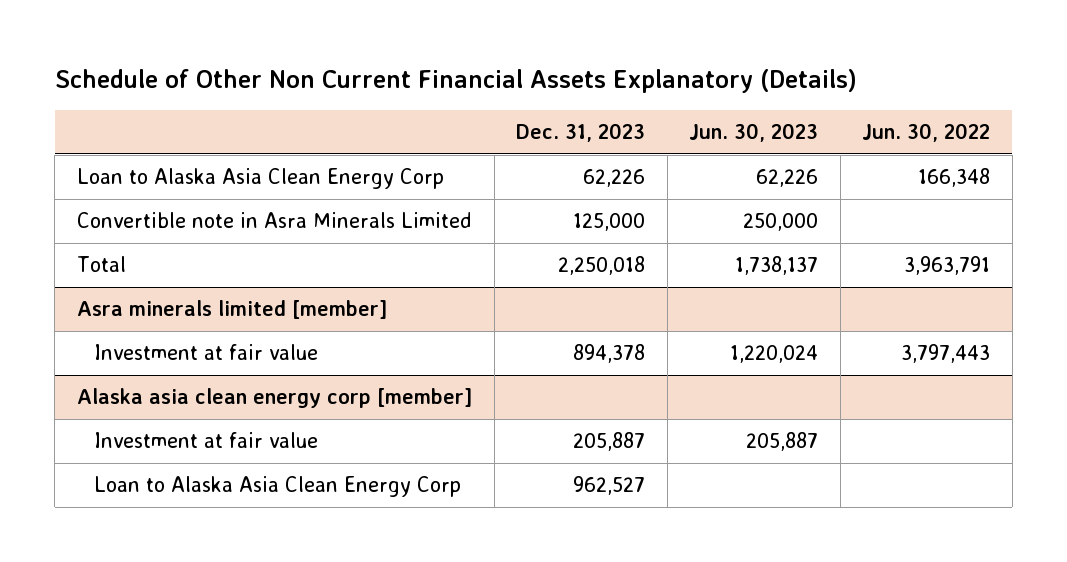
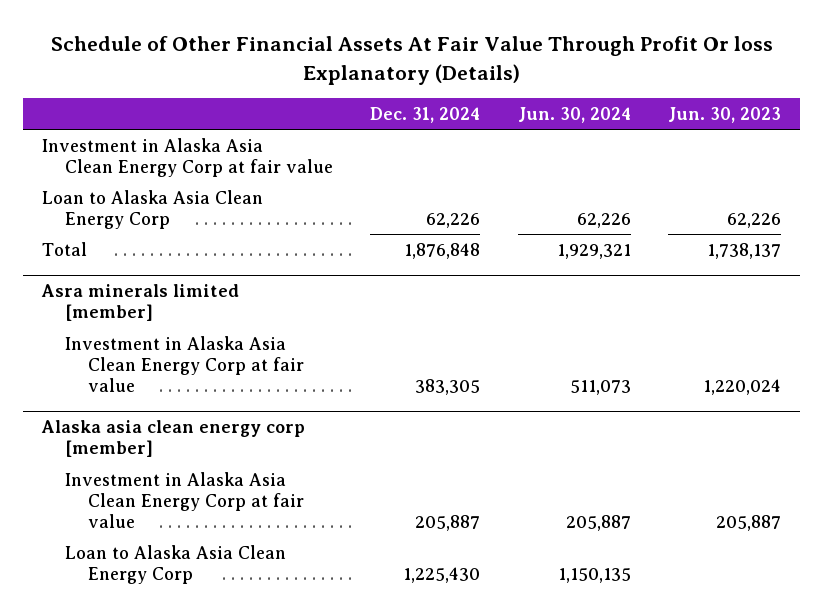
- Schedule of Other Non Current Financial Assets Explanatory (Details)
+ Schedule of Other Financial Assets At Fair Value Through Profit Or loss Explanatory (Details)
- | Dec. 31, 2023 | Jun. 30, 2023 | Jun. 30, 2022
+ | Dec. 31, 2024 | Jun. 30, 2024 | Jun. 30, 2023
+ Investment in Alaska Asia Clean Energy Corp at fair value
- Convertible note in Asra Minerals Limited | 125,000 | 250,000 |
@ Asra minerals limited [member]
- Investment at fair value | 894,378 | 1,220,024 | 3,797,443
+ Investment in Alaska Asia Clean Energy Corp at fair value | 383,305 | 511,073 | 1,220,024
@ Alaska asia clean energy corp [member]
- Investment at fair value | 205,887 | 205,887 |
+ Investment in Alaska Asia Clean Energy Corp at fair value | 205,887 | 205,887 | 205,887

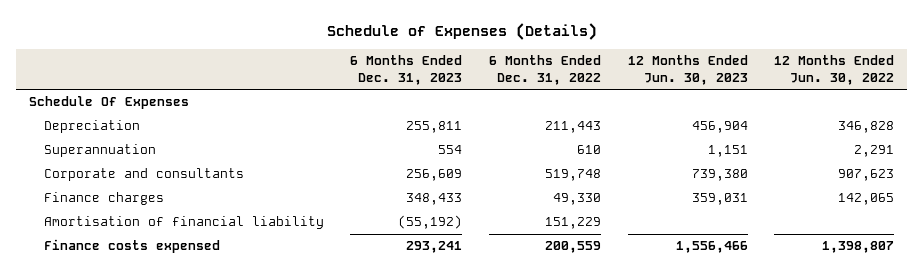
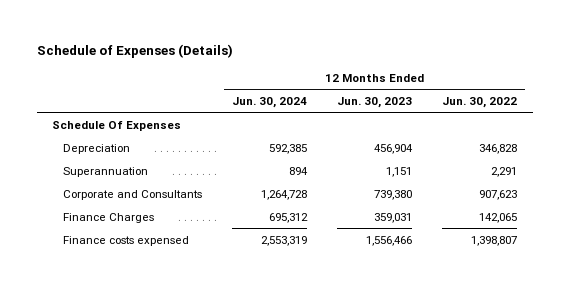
- | 6 Months Ended Dec. 31, 2023 | 6 Months Ended Dec. 31, 2022 | 12 Months Ended Jun. 30, 2023 | 12 Months Ended Jun. 30, 2022
+ | 12 Months Ended Jun. 30, 2024 | 12 Months Ended Jun. 30, 2023 | 12 Months Ended Jun. 30, 2022
- Corporate and consultants | 256,609 | 519,748 | 739,380 | 907,623
- Finance charges | 348,433 | 49,330 | 359,031 | 142,065
- Amortisation of financial liability | (55,192) | 151,229 | |
+ Corporate and Consultants | 1,264,728 | 739,380 | 907,623
+ Finance Charges | 695,312 | 359,031 | 142,065

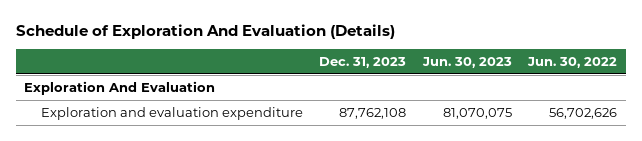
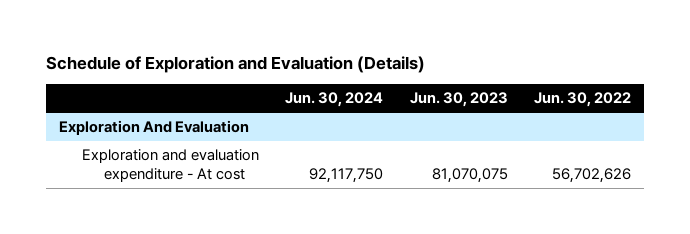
- Schedule of Exploration And Evaluation (Details)
+ Schedule of Exploration and Evaluation (Details)
- | Dec. 31, 2023 | Jun. 30, 2023 | Jun. 30, 2022
+ | Jun. 30, 2024 | Jun. 30, 2023 | Jun. 30, 2022
- Exploration and evaluation expenditure | 87,762,108 | 81,070,075 | 56,702,626
+ Exploration and evaluation expenditure - At cost | 92,117,750 | 81,070,075 | 56,702,626

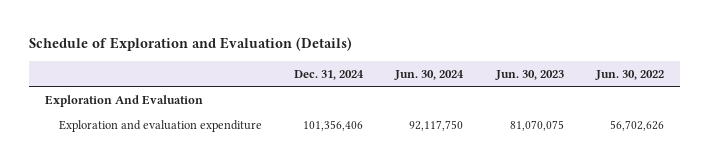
- | Jun. 30, 2024 | Jun. 30, 2023 | Jun. 30, 2022
+ | Dec. 31, 2024 | Jun. 30, 2024 | Jun. 30, 2023 | Jun. 30, 2022
- Exploration and evaluation expenditure - At cost | 92,117,750 | 81,070,075 | 56,702,626
+ Exploration and evaluation expenditure | 101,356,406 | 92,117,750 | 81,070,075 | 56,702,626

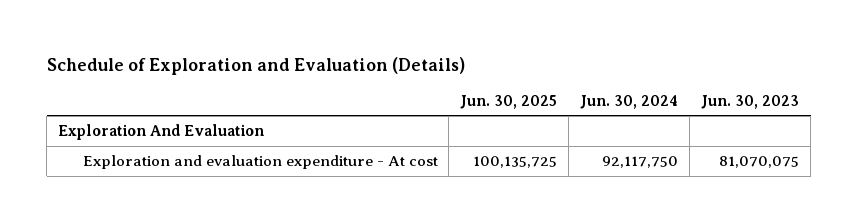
- | Dec. 31, 2024 | Jun. 30, 2024 | Jun. 30, 2023 | Jun. 30, 2022
+ | Jun. 30, 2025 | Jun. 30, 2024 | Jun. 30, 2023
- Exploration and evaluation expenditure | 101,356,406 | 92,117,750 | 81,070,075 | 56,702,626
+ Exploration and evaluation expenditure - At cost | 100,135,725 | 92,117,750 | 81,070,075

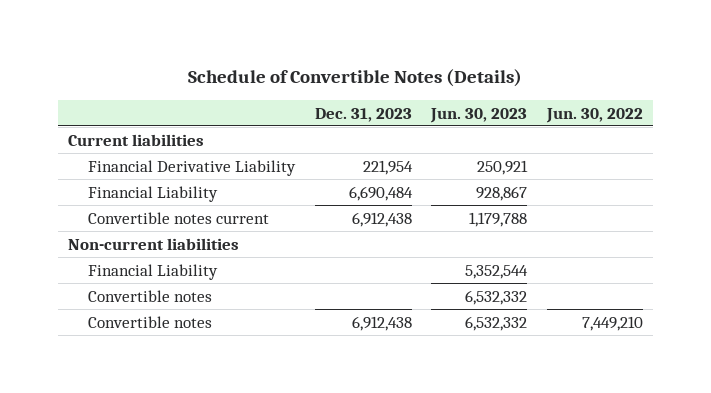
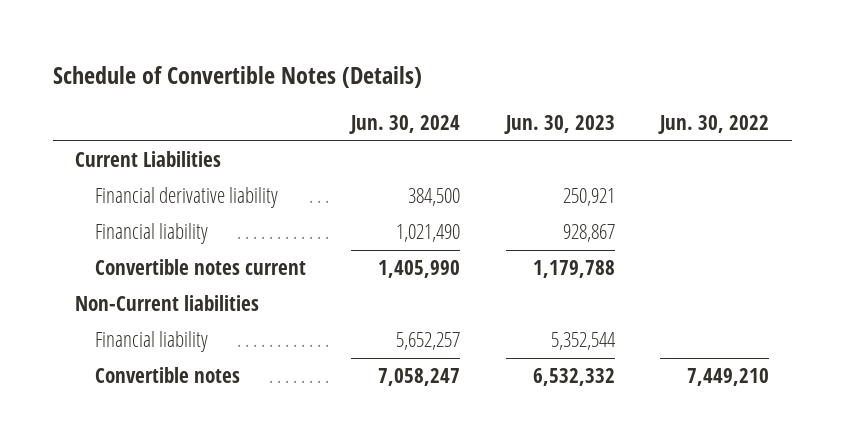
- | Dec. 31, 2023 | Jun. 30, 2023 | Jun. 30, 2022
+ | Jun. 30, 2024 | Jun. 30, 2023 | Jun. 30, 2022
- Current liabilities
- Financial Derivative Liability | 221,954 | 250,921 |
- Financial Liability | 6,690,484 | 928,867 |
+ Current Liabilities
+ Financial derivative liability | 384,500 | 250,921 |
+ Financial liability | 1,021,490 | 928,867 |
- Non-current liabilities
- Financial Liability | | 5,352,544 |
- Convertible notes | | 6,532,332 |
+ Non-Current liabilities
+ Financial liability | 5,652,257 | 5,352,544 |

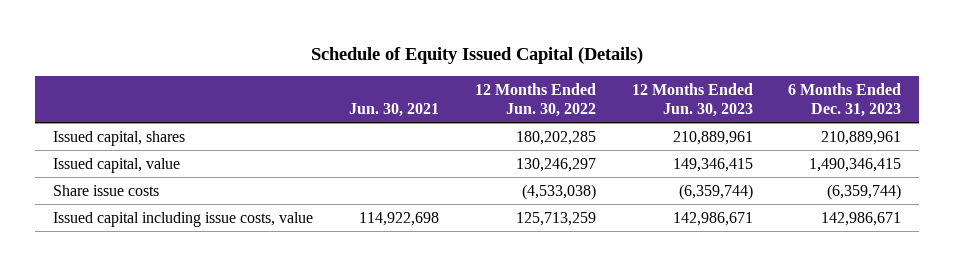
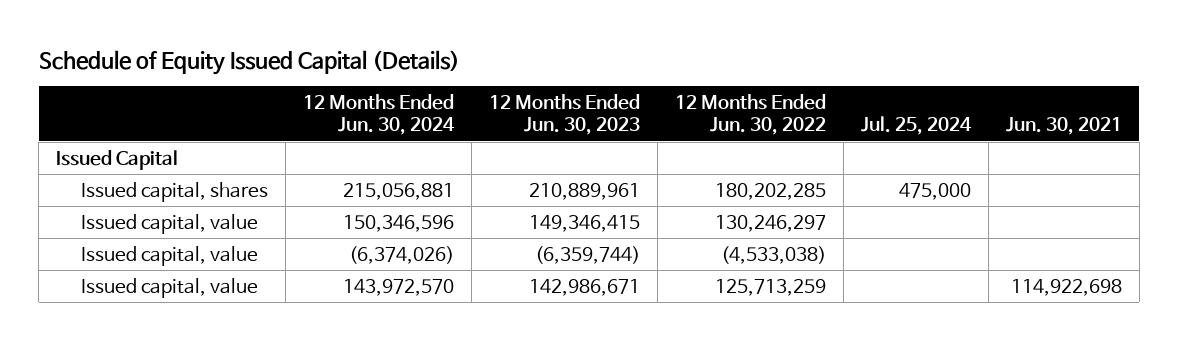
- | Jun. 30, 2021 | 12 Months Ended Jun. 30, 2022 | 12 Months Ended Jun. 30, 2023 | 6 Months Ended Dec. 31, 2023
+ | 12 Months Ended Jun. 30, 2024 | 12 Months Ended Jun. 30, 2023 | 12 Months Ended Jun. 30, 2022 | Jul. 25, 2024 | Jun. 30, 2021
+ Issued Capital
- Share issue costs | | (4,533,038) | (6,359,744) | (6,359,744)
- Issued capital including issue costs, value | 114,922,698 | 125,713,259 | 142,986,671 | 142,986,671
+ Issued capital, value | (6,374,026) | (6,359,744) | (4,533,038) | |
+ Issued capital, value | 143,972,570 | 142,986,671 | 125,713,259 | | 114,922,698

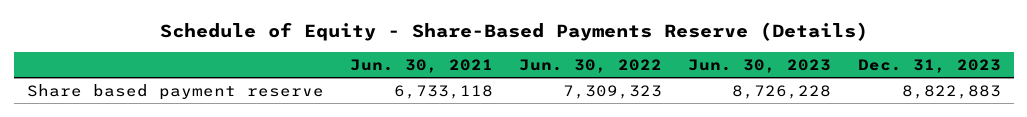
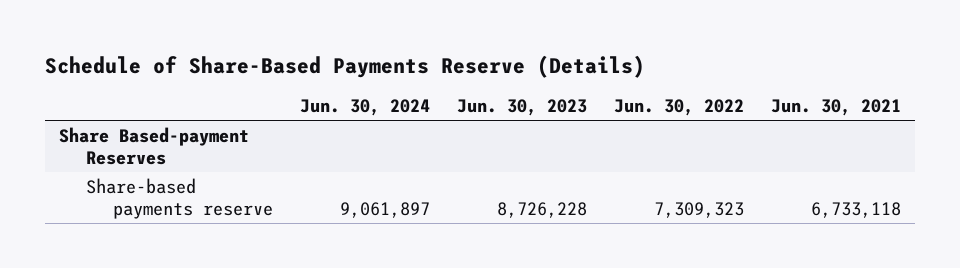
- Schedule of Equity - Share-Based Payments Reserve (Details)
+ Schedule of Share-Based Payments Reserve (Details)
- | Jun. 30, 2021 | Jun. 30, 2022 | Jun. 30, 2023 | Dec. 31, 2023
+ | Jun. 30, 2024 | Jun. 30, 2023 | Jun. 30, 2022 | Jun. 30, 2021
- Share based payment reserve | 6,733,118 | 7,309,323 | 8,726,228 | 8,822,883
+ Share Based-payment Reserves
+ Share-based payments reserve | 9,061,897 | 8,726,228 | 7,309,323 | 6,733,118

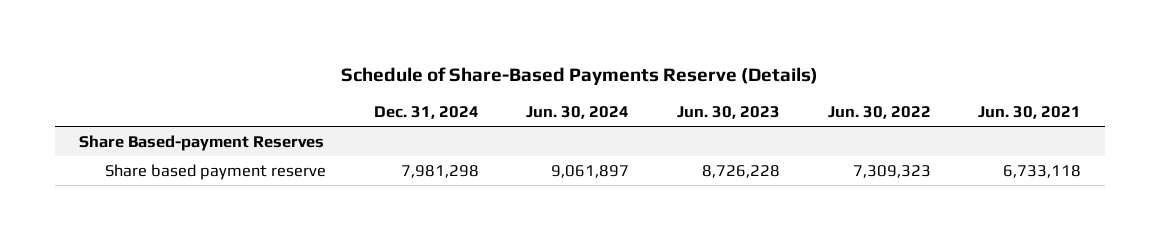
- | Jun. 30, 2024 | Jun. 30, 2023 | Jun. 30, 2022 | Jun. 30, 2021
+ | Dec. 31, 2024 | Jun. 30, 2024 | Jun. 30, 2023 | Jun. 30, 2022 | Jun. 30, 2021
- Share-based payments reserve | 9,061,897 | 8,726,228 | 7,309,323 | 6,733,118
+ Share based payment reserve | 7,981,298 | 9,061,897 | 8,726,228 | 7,309,323 | 6,733,118

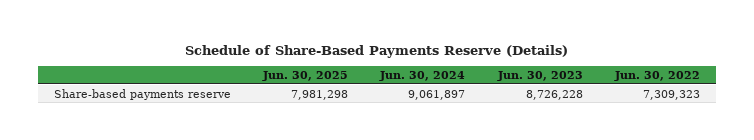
- | Dec. 31, 2024 | Jun. 30, 2024 | Jun. 30, 2023 | Jun. 30, 2022 | Jun. 30, 2021
+ | Jun. 30, 2025 | Jun. 30, 2024 | Jun. 30, 2023 | Jun. 30, 2022
- Share Based-payment Reserves
- Share based payment reserve | 7,981,298 | 9,061,897 | 8,726,228 | 7,309,323 | 6,733,118
+ Share-based payments reserve | 7,981,298 | 9,061,897 | 8,726,228 | 7,309,323

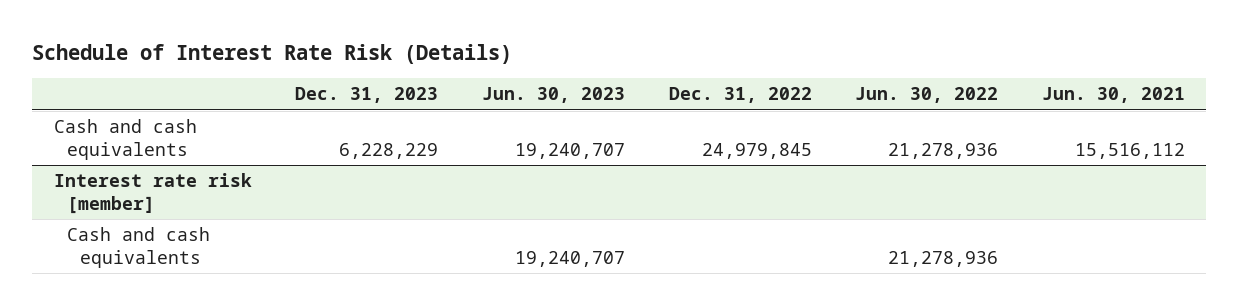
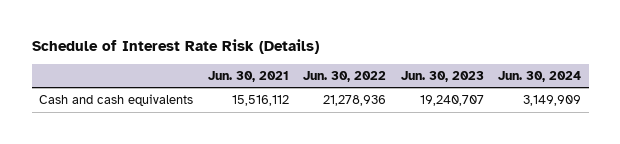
- | Dec. 31, 2023 | Jun. 30, 2023 | Dec. 31, 2022 | Jun. 30, 2022 | Jun. 30, 2021
+ | Jun. 30, 2021 | Jun. 30, 2022 | Jun. 30, 2023 | Jun. 30, 2024
- Interest rate risk [member]
- Cash and cash equivalents | | 19,240,707 | | 21,278,936 |

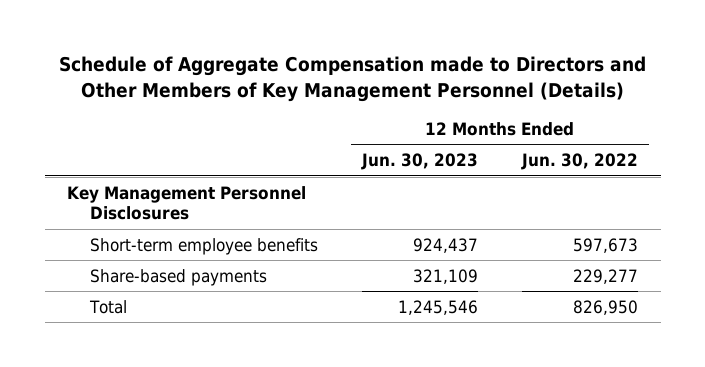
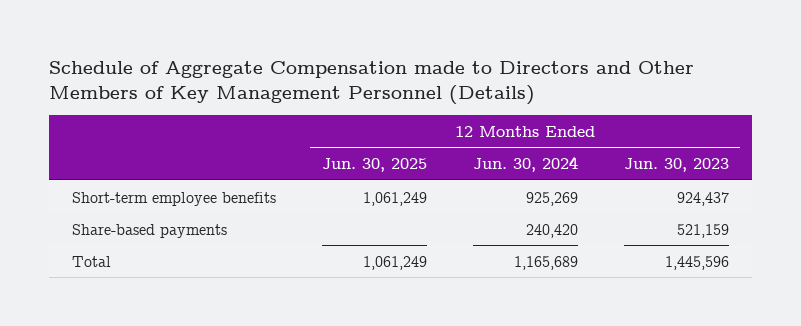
- | 12 Months Ended Jun. 30, 2023 | 12 Months Ended Jun. 30, 2022
+ | 12 Months Ended Jun. 30, 2025 | 12 Months Ended Jun. 30, 2024 | 12 Months Ended Jun. 30, 2023
- Key Management Personnel Disclosures
- Share-based payments | 321,109 | 229,277
- Total | 1,245,546 | 826,950
+ Share-based payments | | 240,420 | 521,159
+ Total | 1,061,249 | 1,165,689 | 1,445,596

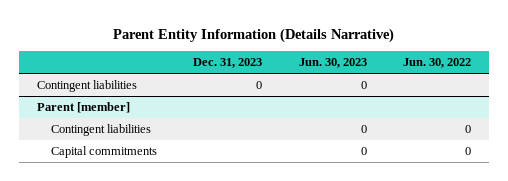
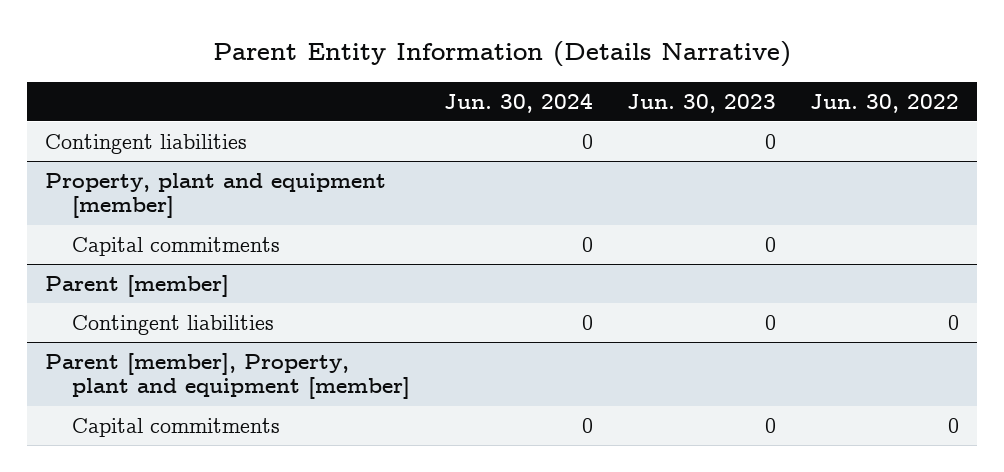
- | Dec. 31, 2023 | Jun. 30, 2023 | Jun. 30, 2022
+ | Jun. 30, 2024 | Jun. 30, 2023 | Jun. 30, 2022
+ Property, plant and equipment [member]
+ Capital commitments | 0 | 0 |
+ Parent [member], Property, plant and equipment [member]

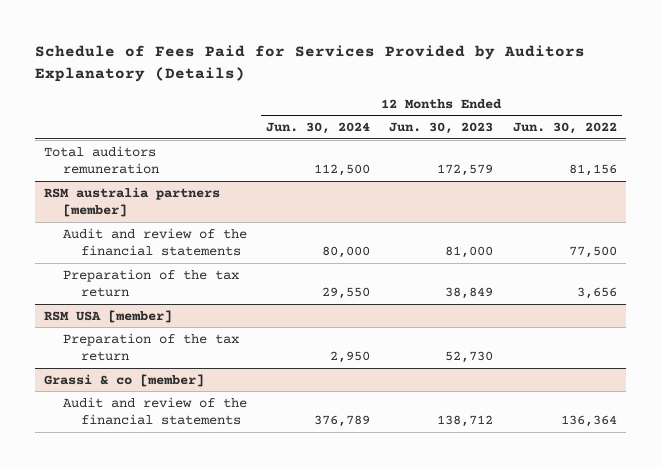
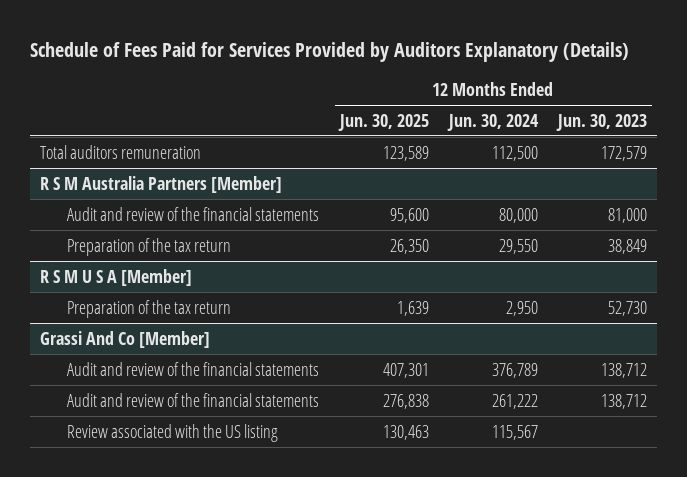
- | 12 Months Ended Jun. 30, 2024 | 12 Months Ended Jun. 30, 2023 | 12 Months Ended Jun. 30, 2022
+ | 12 Months Ended Jun. 30, 2025 | 12 Months Ended Jun. 30, 2024 | 12 Months Ended Jun. 30, 2023
- RSM australia partners [member]
+ R S M Australia Partners [Member]
- RSM USA [member]
+ R S M U S A [Member]
- Grassi & co [member]
+ Grassi And Co [Member]
+ Audit and review of the financial statements | 276,838 | 261,222 | 138,712
+ Review associated with the US listing | 130,463 | 115,567 |

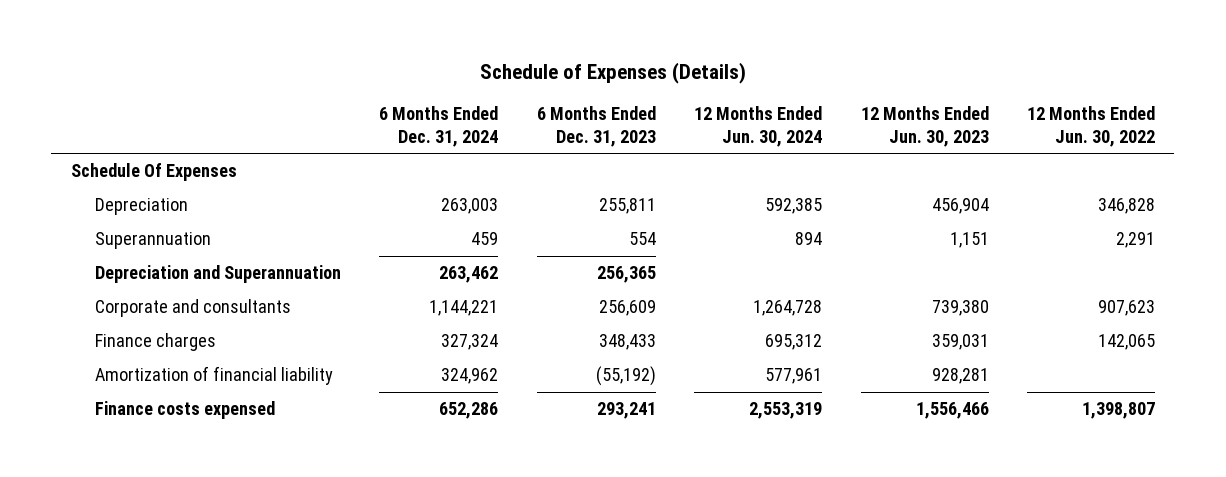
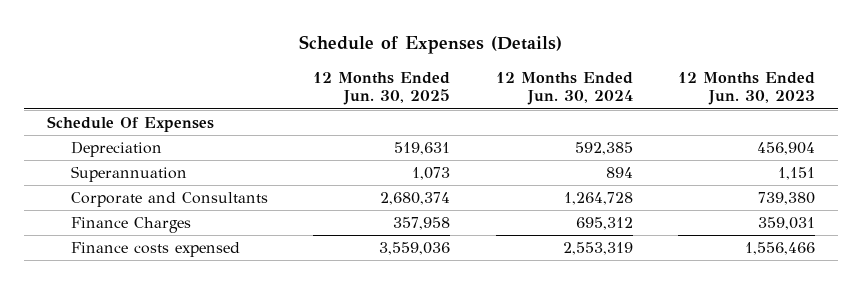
- | 6 Months Ended Dec. 31, 2024 | 6 Months Ended Dec. 31, 2023 | 12 Months Ended Jun. 30, 2024 | 12 Months Ended Jun. 30, 2023 | 12 Months Ended Jun. 30, 2022
+ | 12 Months Ended Jun. 30, 2025 | 12 Months Ended Jun. 30, 2024 | 12 Months Ended Jun. 30, 2023
- Depreciation and Superannuation | 263,462 | 256,365 | | |
- Corporate and consultants | 1,144,221 | 256,609 | 1,264,728 | 739,380 | 907,623
- Finance charges | 327,324 | 348,433 | 695,312 | 359,031 | 142,065
- Amortization of financial liability | 324,962 | (55,192) | 577,961 | 928,281 |
+ Corporate and Consultants | 2,680,374 | 1,264,728 | 739,380
+ Finance Charges | 357,958 | 695,312 | 359,031

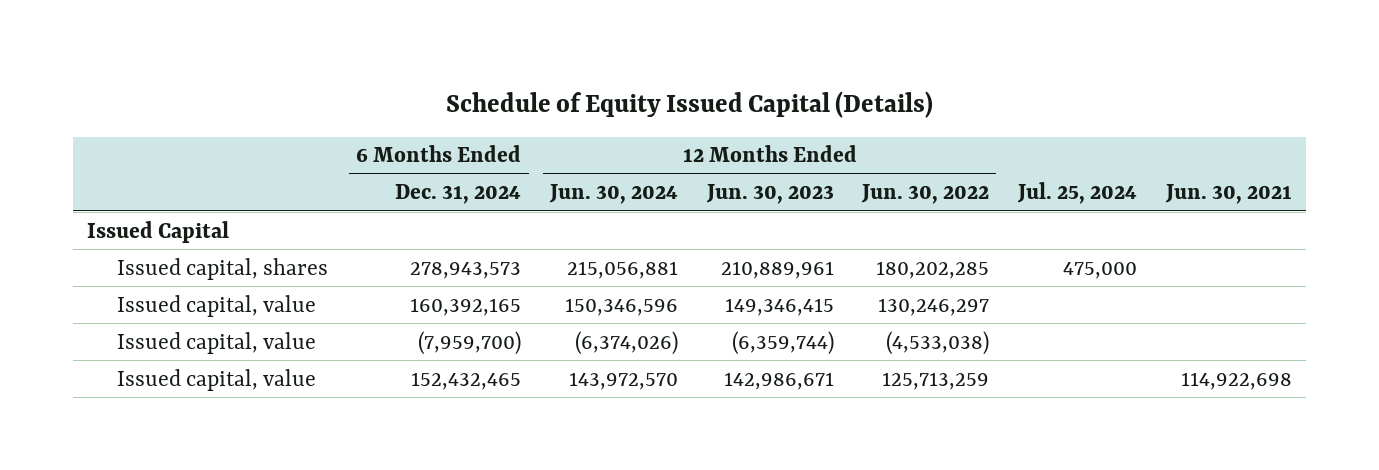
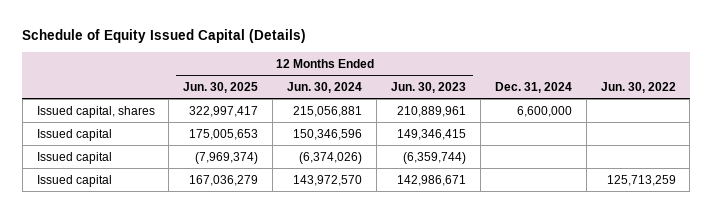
- | 6 Months Ended Dec. 31, 2024 | 12 Months Ended Jun. 30, 2024 | 12 Months Ended Jun. 30, 2023 | 12 Months Ended Jun. 30, 2022 | Jul. 25, 2024 | Jun. 30, 2021
+ | 12 Months Ended Jun. 30, 2025 | 12 Months Ended Jun. 30, 2024 | 12 Months Ended Jun. 30, 2023 | Dec. 31, 2024 | Jun. 30, 2022
- Issued Capital
- Issued capital, value | 160,392,165 | 150,346,596 | 149,346,415 | 130,246,297 | |
- Issued capital, value | (7,959,700) | (6,374,026) | (6,359,744) | (4,533,038) | |
- Issued capital, value | 152,432,465 | 143,972,570 | 142,986,671 | 125,713,259 | | 114,922,698
+ Issued capital | 175,005,653 | 150,346,596 | 149,346,415 | |
+ Issued capital | (7,969,374) | (6,374,026) | (6,359,744) | |
+ Issued capital | 167,036,279 | 143,972,570 | 142,986,671 | | 125,713,259

